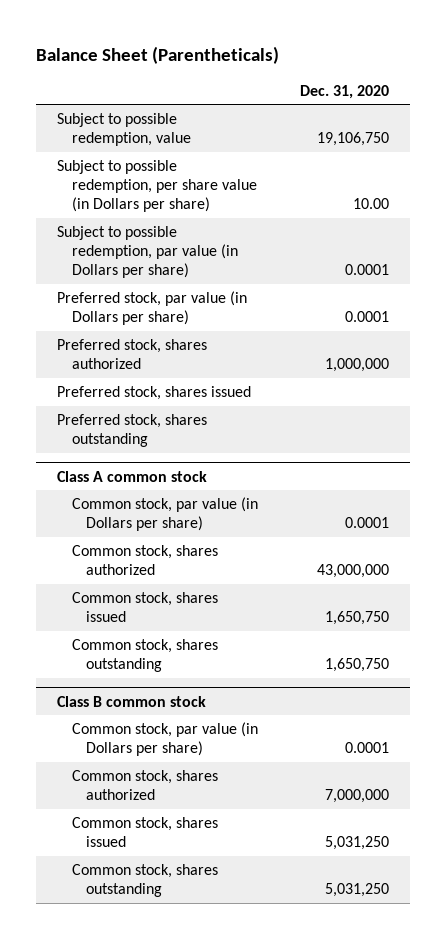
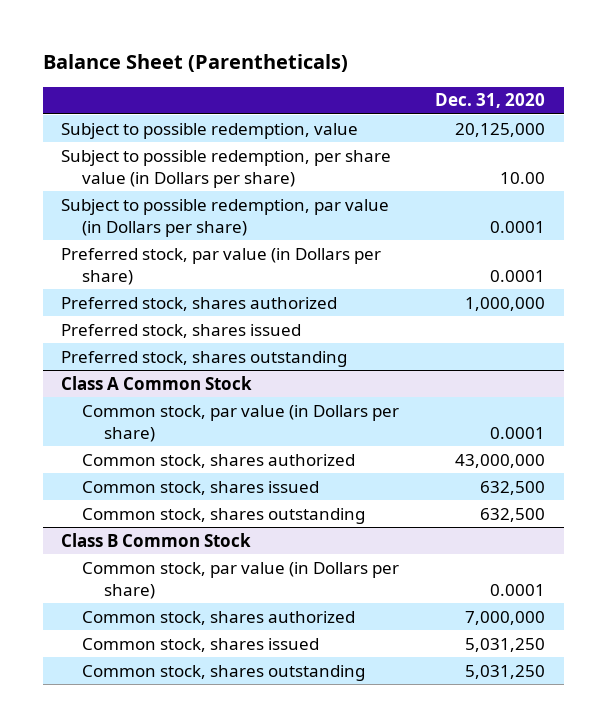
- Subject to possible redemption, value | 19,106,750
+ Subject to possible redemption, value | 20,125,000
- Class A common stock
+ Class A Common Stock
- Common stock, shares issued | 1,650,750
- Common stock, shares outstanding | 1,650,750
- Class B common stock
+ Common stock, shares issued | 632,500
+ Common stock, shares outstanding | 632,500
+ Class B Common Stock

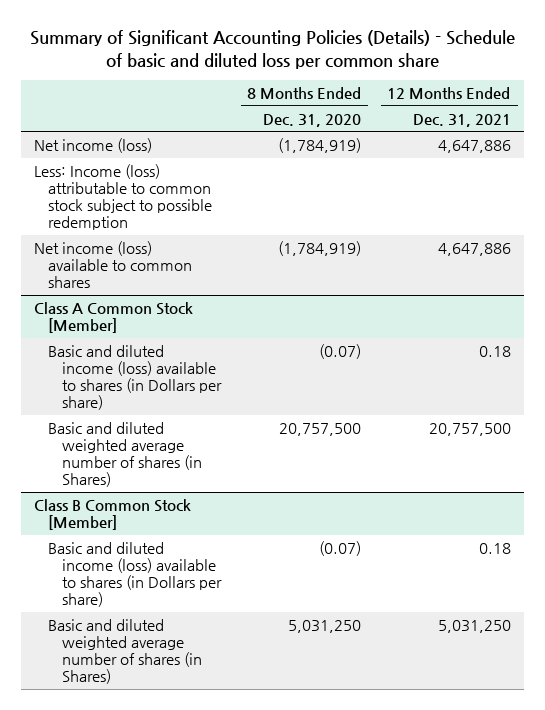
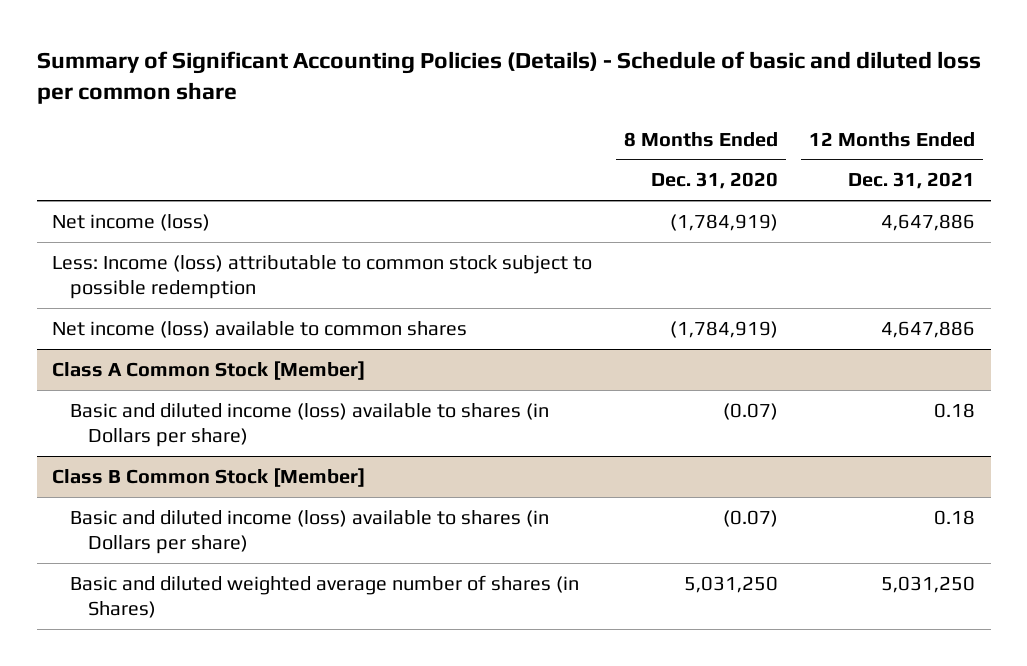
@ Class A Common Stock [Member]
- Basic and diluted weighted average number of shares (in Shares) | 20,757,500 | 20,757,500

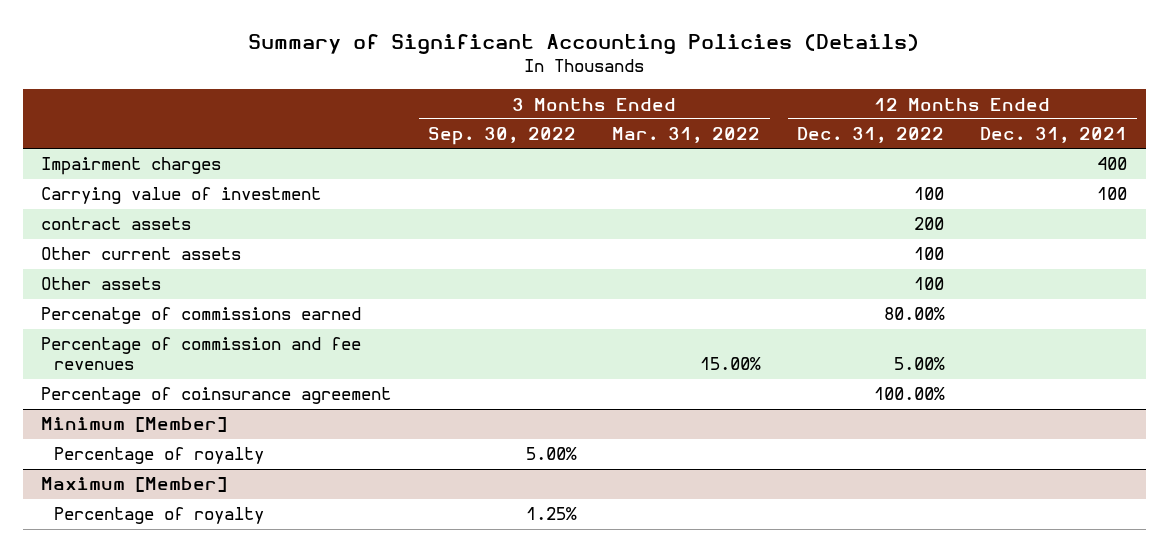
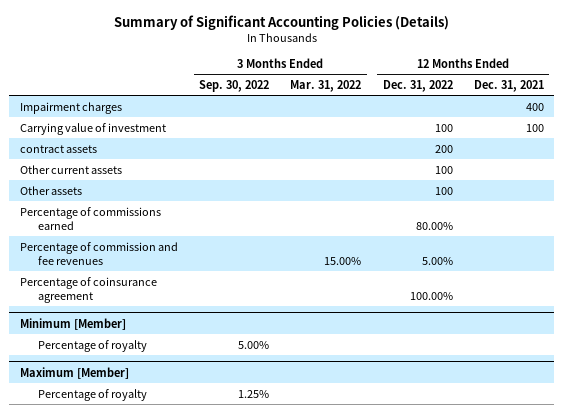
- Percenatge of commissions earned | | | 80.00% |
+ Percentage of commissions earned | | | 80.00% |

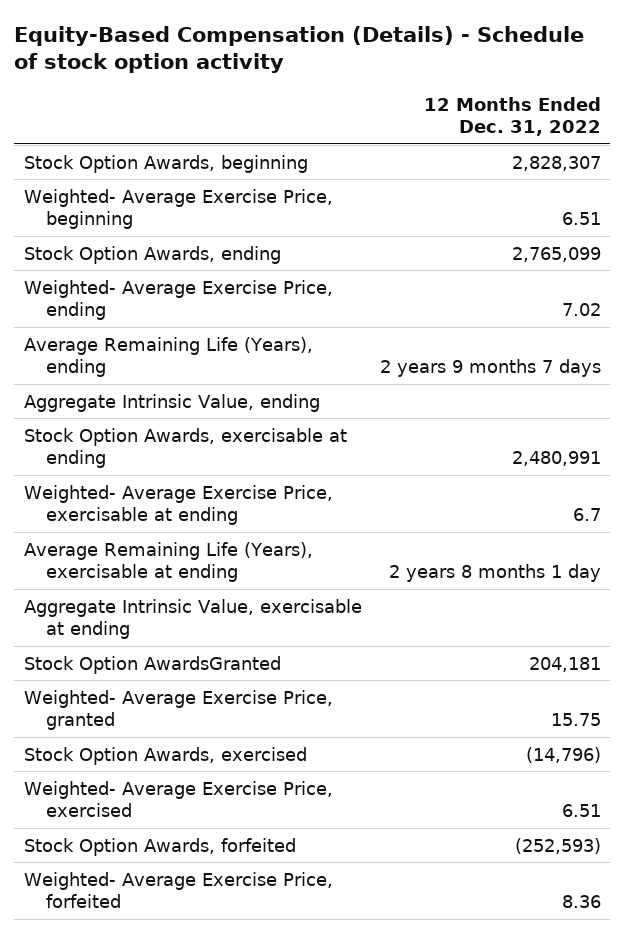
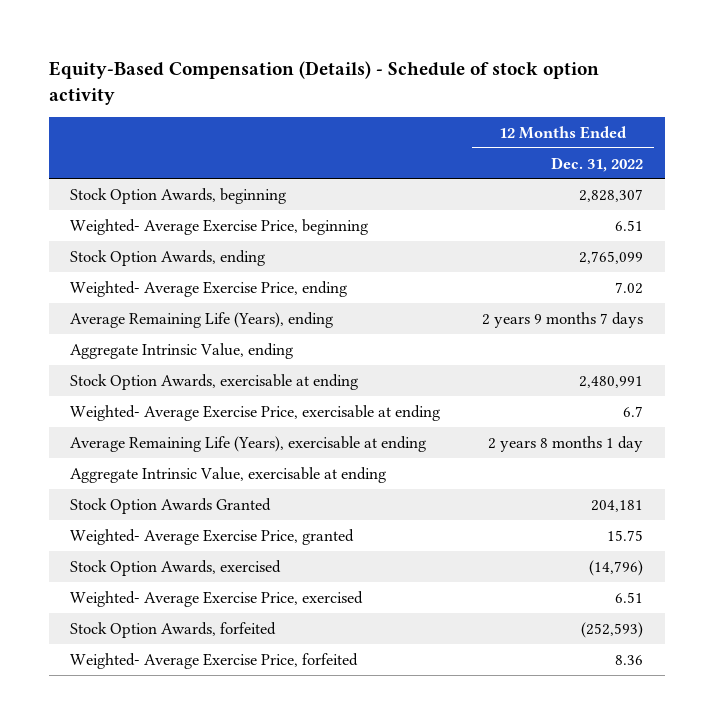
- Stock Option AwardsGranted | 204,181
+ Stock Option Awards Granted | 204,181

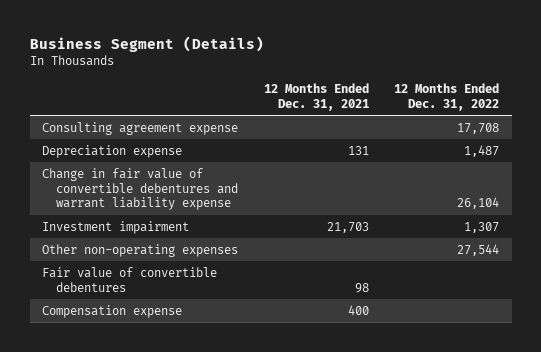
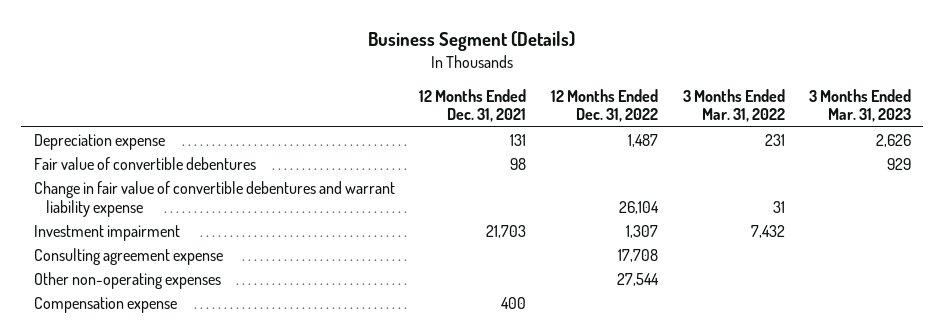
- | 12 Months Ended Dec. 31, 2021 | 12 Months Ended Dec. 31, 2022
+ | 12 Months Ended Dec. 31, 2021 | 12 Months Ended Dec. 31, 2022 | 3 Months Ended Mar. 31, 2022 | 3 Months Ended Mar. 31, 2023
moved up: Fair value of convertible debentures | 98 | | | 929
moved down: Consulting agreement expense | | 17,708 | |

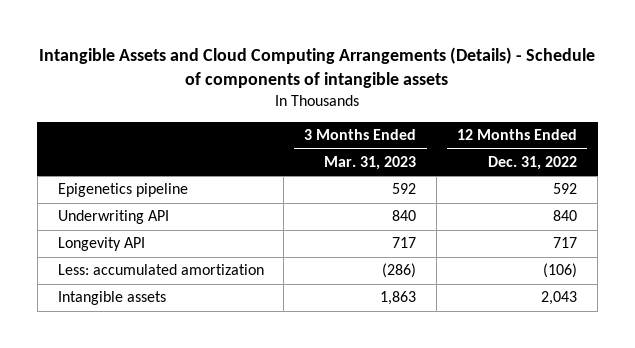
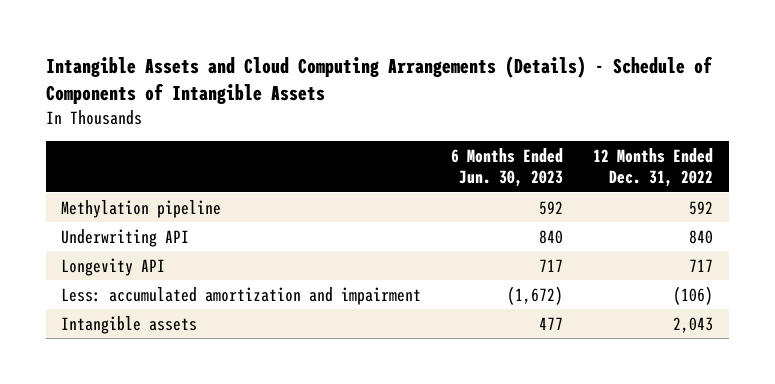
- Intangible Assets and Cloud Computing Arrangements (Details) - Schedule of components of intangible assets
+ Intangible Assets and Cloud Computing Arrangements (Details) - Schedule of Components of Intangible Assets
- | 3 Months Ended Mar. 31, 2023 | 12 Months Ended Dec. 31, 2022
+ | 6 Months Ended Jun. 30, 2023 | 12 Months Ended Dec. 31, 2022
- Epigenetics pipeline | 592 | 592
+ Methylation pipeline | 592 | 592
- Less: accumulated amortization | (286) | (106)
+ Less: accumulated amortization and impairment | (1,672) | (106)

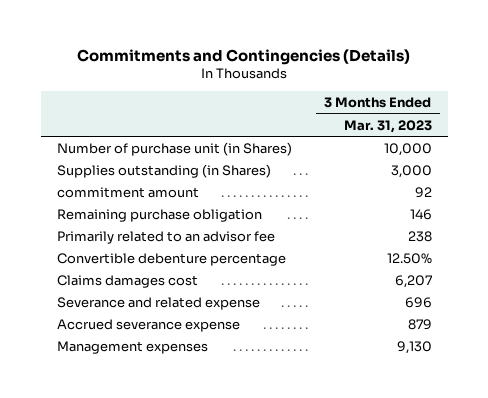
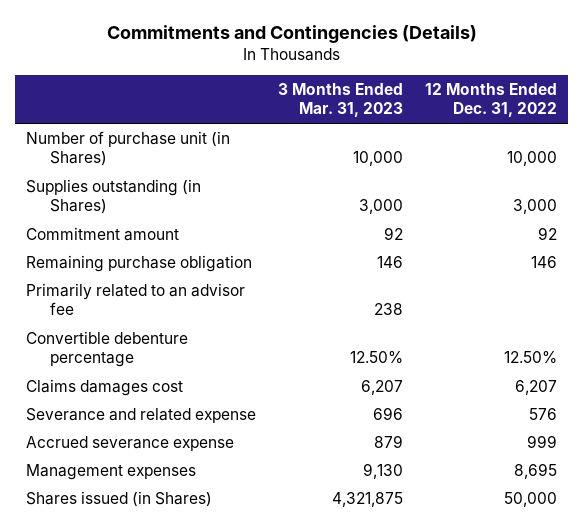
- | 3 Months Ended Mar. 31, 2023
+ | 3 Months Ended Mar. 31, 2023 | 12 Months Ended Dec. 31, 2022
- commitment amount | 92
+ Commitment amount | 92 | 92
+ Shares issued (in Shares) | 4,321,875 | 50,000

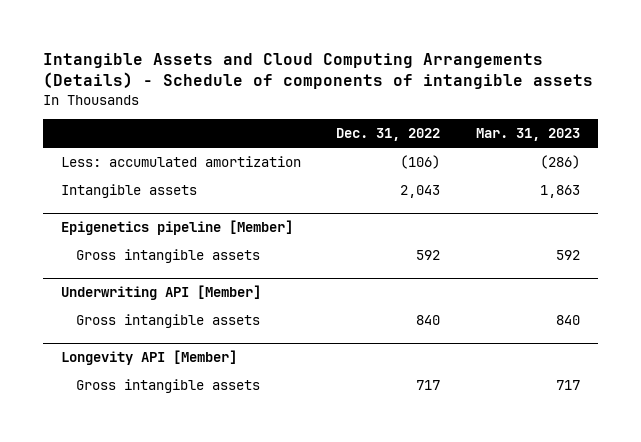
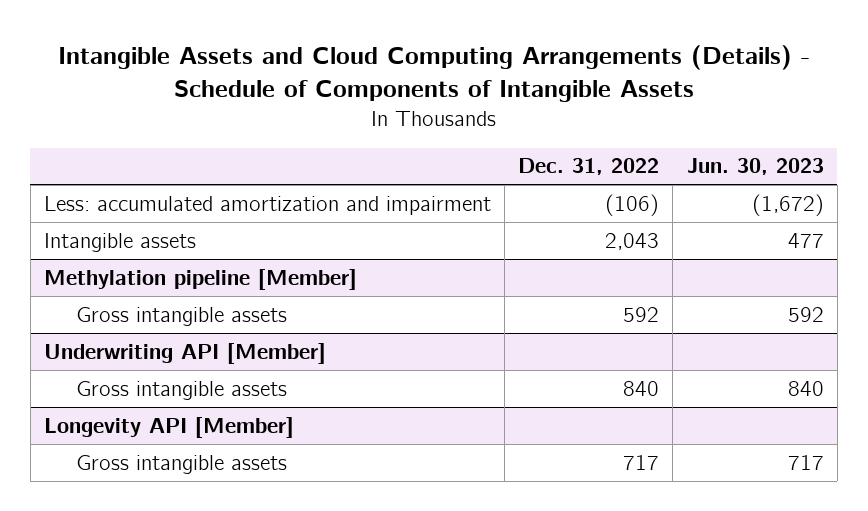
- Intangible Assets and Cloud Computing Arrangements (Details) - Schedule of components of intangible assets
+ Intangible Assets and Cloud Computing Arrangements (Details) - Schedule of Components of Intangible Assets
- | Dec. 31, 2022 | Mar. 31, 2023
+ | Dec. 31, 2022 | Jun. 30, 2023
- Less: accumulated amortization | (106) | (286)
+ Less: accumulated amortization and impairment | (106) | (1,672)
- Epigenetics pipeline [Member]
+ Methylation pipeline [Member]

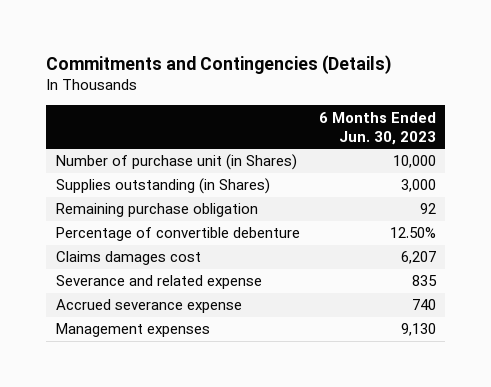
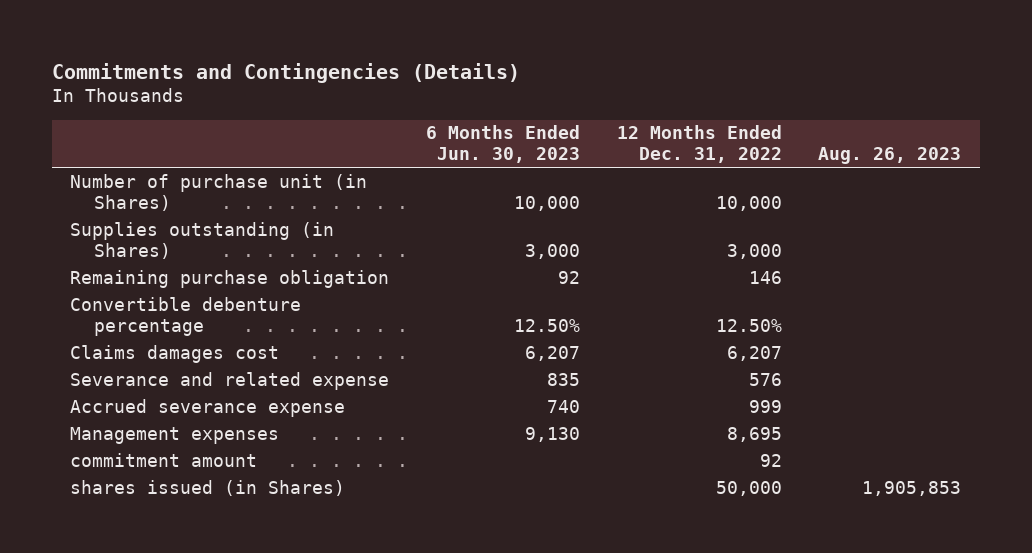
- | 6 Months Ended Jun. 30, 2023
+ | 6 Months Ended Jun. 30, 2023 | 12 Months Ended Dec. 31, 2022 | Aug. 26, 2023
- Percentage of convertible debenture | 12.50%
+ Convertible debenture percentage | 12.50% | 12.50% |
+ commitment amount | | 92 |
+ shares issued (in Shares) | | 50,000 | 1,905,853

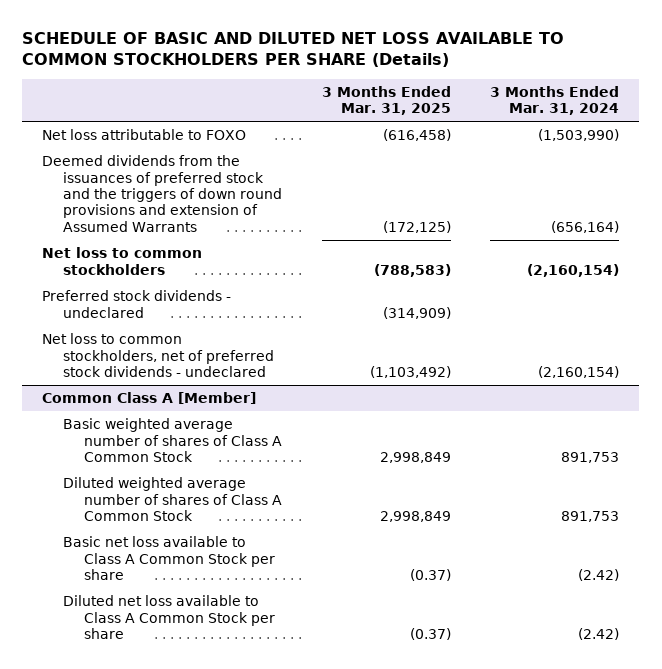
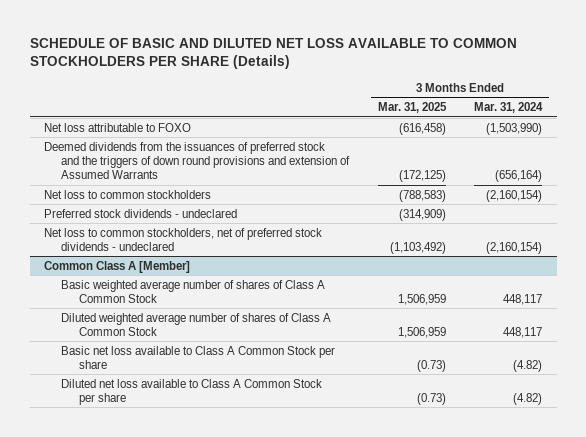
@ Common Class A [Member]
- Basic weighted average number of shares of Class A Common Stock | 2,998,849 | 891,753
- Diluted weighted average number of shares of Class A Common Stock | 2,998,849 | 891,753
- Basic net loss available to Class A Common Stock per share | (0.37) | (2.42)
- Diluted net loss available to Class A Common Stock per share | (0.37) | (2.42)
+ Basic weighted average number of shares of Class A Common Stock | 1,506,959 | 448,117
+ Diluted weighted average number of shares of Class A Common Stock | 1,506,959 | 448,117
+ Basic net loss available to Class A Common Stock per share | (0.73) | (4.82)
+ Diluted net loss available to Class A Common Stock per share | (0.73) | (4.82)

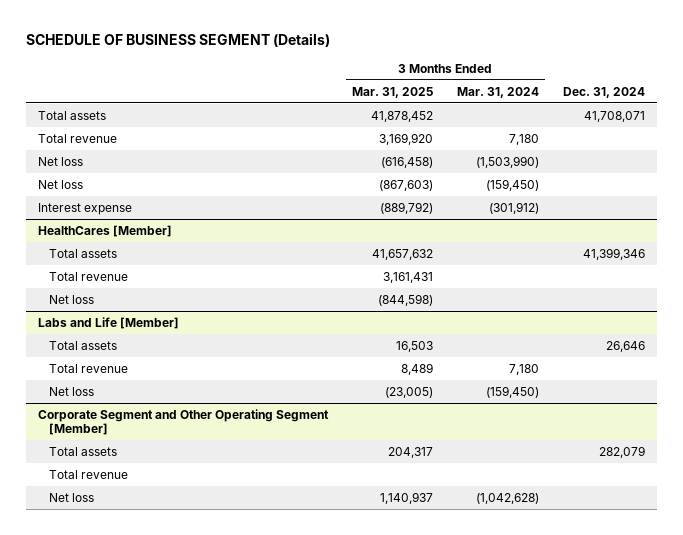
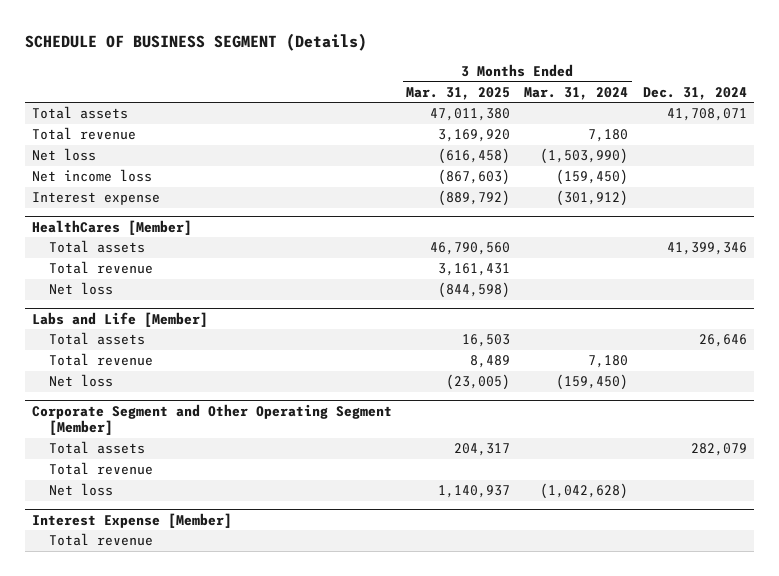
- Total assets | 41,878,452 | | 41,708,071
+ Total assets | 47,011,380 | | 41,708,071
- Net loss | (867,603) | (159,450) |
+ Net income loss | (867,603) | (159,450) |
@ HealthCares [Member]
- Total assets | 41,657,632 | | 41,399,346
+ Total assets | 46,790,560 | | 41,399,346
+ Interest Expense [Member]
+ Total revenue

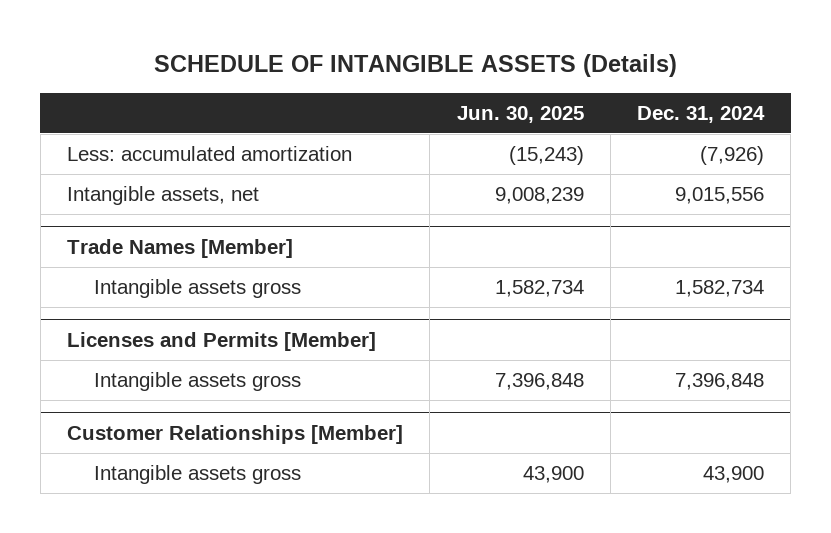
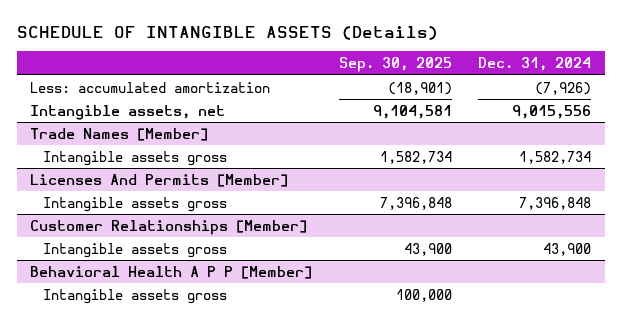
- | Jun. 30, 2025 | Dec. 31, 2024
+ | Sep. 30, 2025 | Dec. 31, 2024
- Licenses and Permits [Member]
+ Licenses And Permits [Member]
+ Behavioral Health A P P [Member]
+ Intangible assets gross | 100,000 |

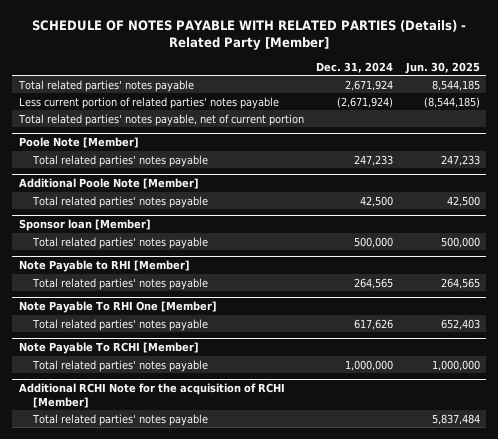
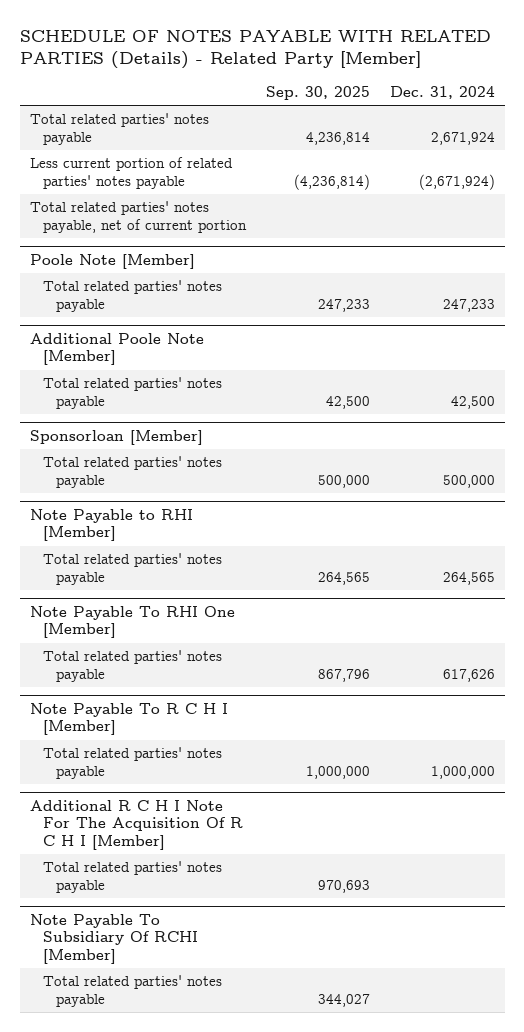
- | Dec. 31, 2024 | Jun. 30, 2025
+ | Sep. 30, 2025 | Dec. 31, 2024
- Sponsor loan [Member]
+ Sponsorloan [Member]
- Note Payable To RCHI [Member]
+ Note Payable To R C H I [Member]
- Additional RCHI Note for the acquisition of RCHI [Member]
+ Additional R C H I Note For The Acquisition Of R C H I [Member]
+ Note Payable To Subsidiary Of RCHI [Member]
+ Total related parties' notes payable | 344,027 |

